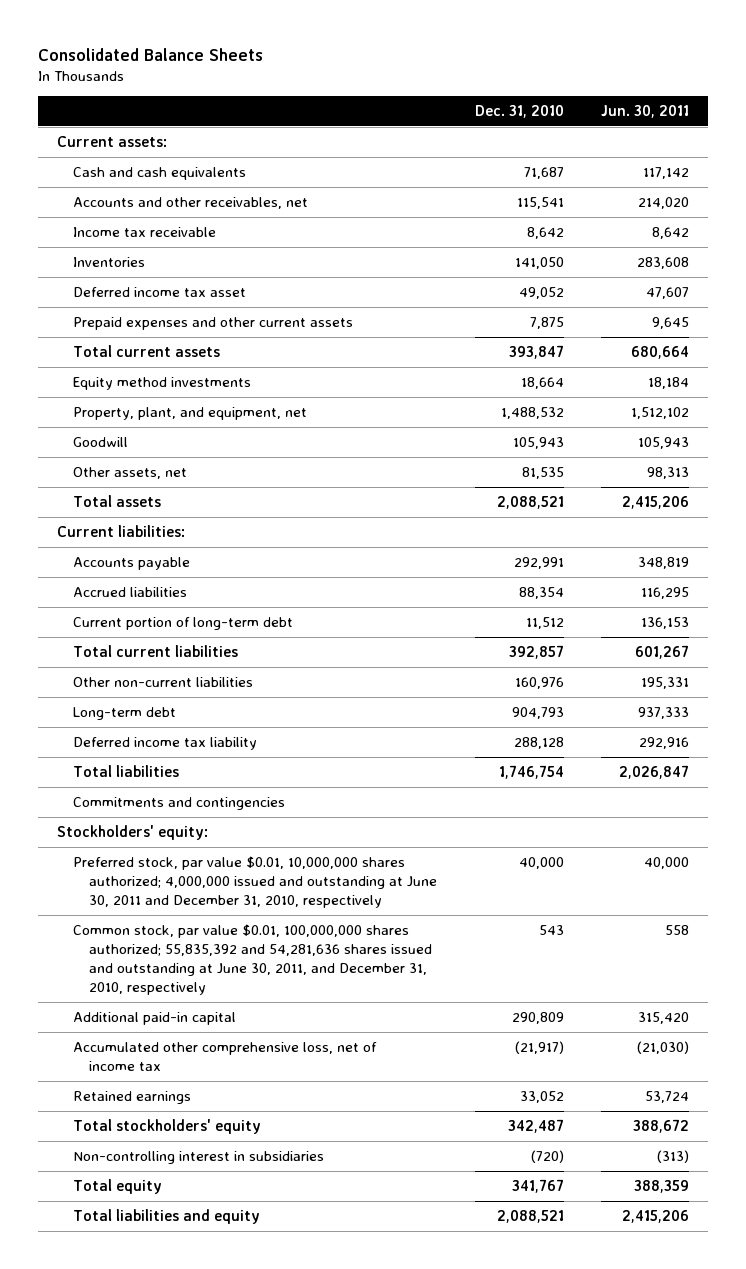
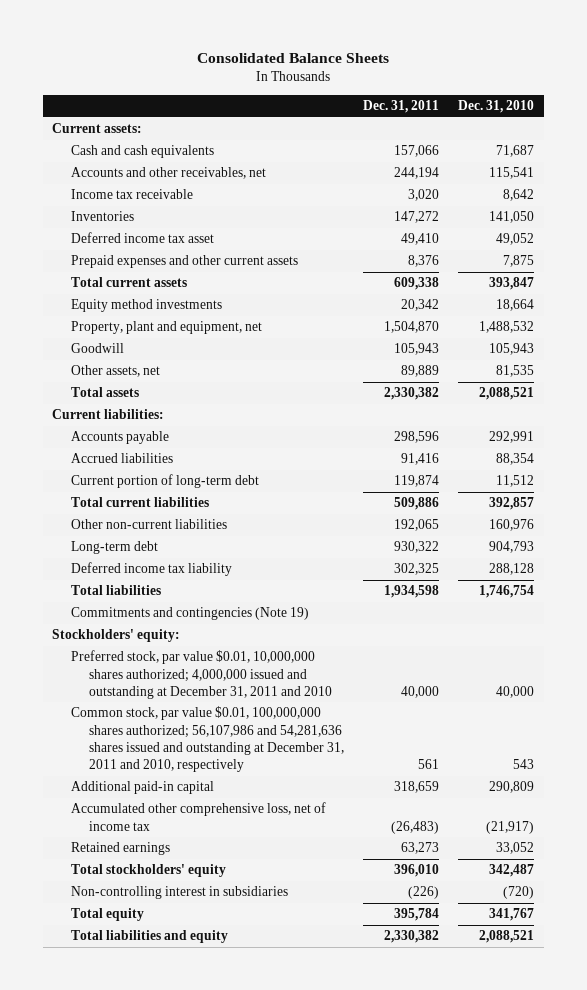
- | Dec. 31, 2010 | Jun. 30, 2011
+ | Dec. 31, 2011 | Dec. 31, 2010
- Property, plant, and equipment, net | 1,488,532 | 1,512,102
+ Property, plant and equipment, net | 1,504,870 | 1,488,532
- Commitments and contingencies
+ Commitments and contingencies (Note 19)
- Preferred stock, par value $0.01, 10,000,000 shares authorized; 4,000,000 issued and outstanding at June 30, 2011 and December 31, 2010, respectively | 40,000 | 40,000
- Common stock, par value $0.01, 100,000,000 shares authorized; 55,835,392 and 54,281,636 shares issued and outstanding at June 30, 2011, and December 31, 2010, respectively | 543 | 558
+ Preferred stock, par value $0.01, 10,000,000 shares authorized; 4,000,000 issued and outstanding at December 31, 2011 and 2010 | 40,000 | 40,000
+ Common stock, par value $0.01, 100,000,000 shares authorized; 56,107,986 and 54,281,636 shares issued and outstanding at December 31, 2011 and 2010, respectively | 561 | 543

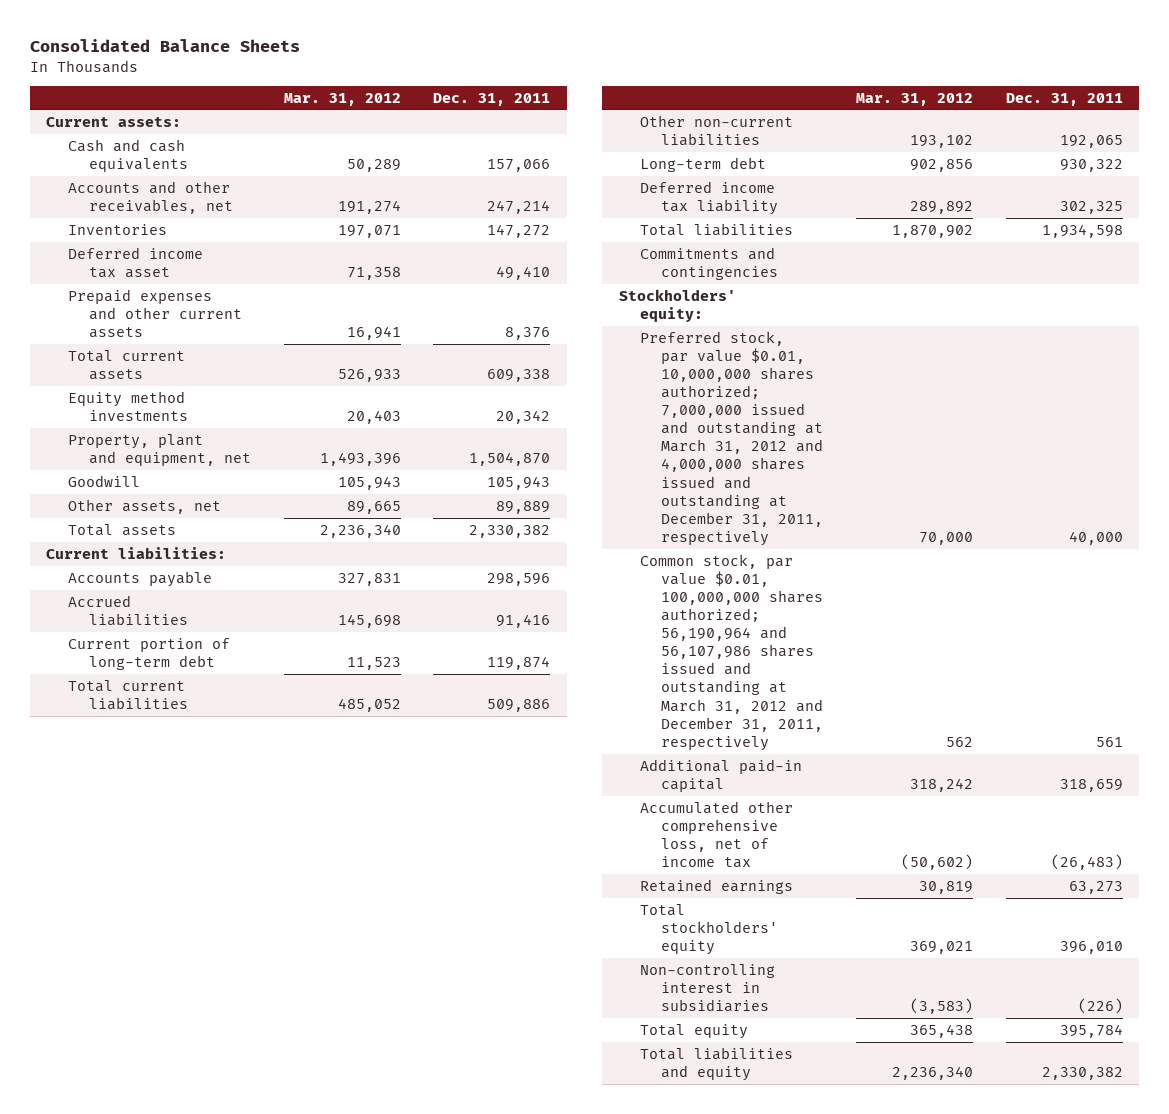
- | Dec. 31, 2011 | Dec. 31, 2010
+ | Mar. 31, 2012 | Dec. 31, 2011
- Accounts and other receivables, net | 244,194 | 115,541
- Income tax receivable | 3,020 | 8,642
+ Accounts and other receivables, net | 191,274 | 247,214
- Commitments and contingencies (Note 19)
+ Commitments and contingencies
- Preferred stock, par value $0.01, 10,000,000 shares authorized; 4,000,000 issued and outstanding at December 31, 2011 and 2010 | 40,000 | 40,000
- Common stock, par value $0.01, 100,000,000 shares authorized; 56,107,986 and 54,281,636 shares issued and outstanding at December 31, 2011 and 2010, respectively | 561 | 543
+ Preferred stock, par value $0.01, 10,000,000 shares authorized; 7,000,000 issued and outstanding at March 31, 2012 and 4,000,000 shares issued and outstanding at December 31, 2011, respectively | 70,000 | 40,000
+ Common stock, par value $0.01, 100,000,000 shares authorized; 56,190,964 and 56,107,986 shares issued and outstanding at March 31, 2012 and December 31, 2011, respectively | 562 | 561

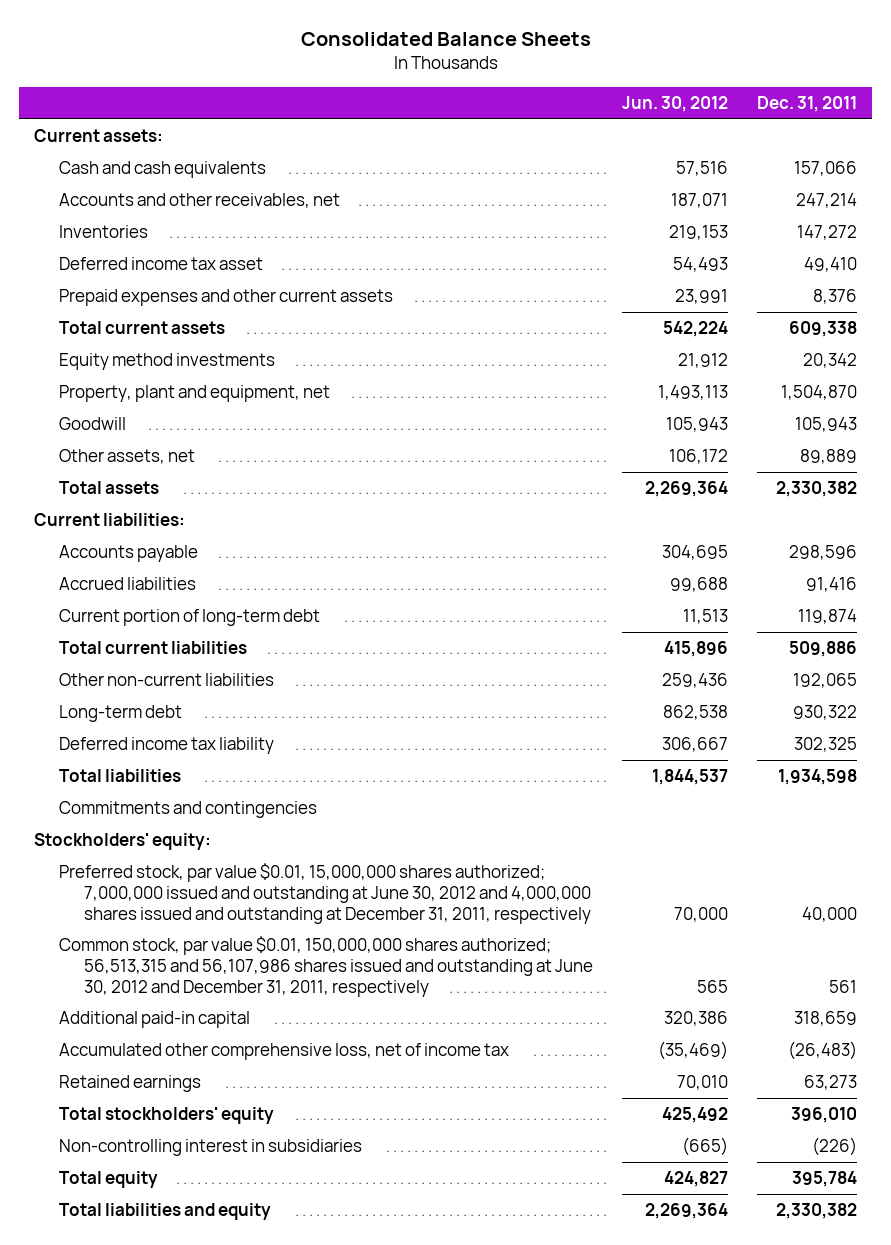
- | Mar. 31, 2012 | Dec. 31, 2011
+ | Jun. 30, 2012 | Dec. 31, 2011
- Preferred stock, par value $0.01, 10,000,000 shares authorized; 7,000,000 issued and outstanding at March 31, 2012 and 4,000,000 shares issued and outstanding at December 31, 2011, respectively | 70,000 | 40,000
- Common stock, par value $0.01, 100,000,000 shares authorized; 56,190,964 and 56,107,986 shares issued and outstanding at March 31, 2012 and December 31, 2011, respectively | 562 | 561
+ Preferred stock, par value $0.01, 15,000,000 shares authorized; 7,000,000 issued and outstanding at June 30, 2012 and 4,000,000 shares issued and outstanding at December 31, 2011, respectively | 70,000 | 40,000
+ Common stock, par value $0.01, 150,000,000 shares authorized; 56,513,315 and 56,107,986 shares issued and outstanding at June 30, 2012 and December 31, 2011, respectively | 565 | 561

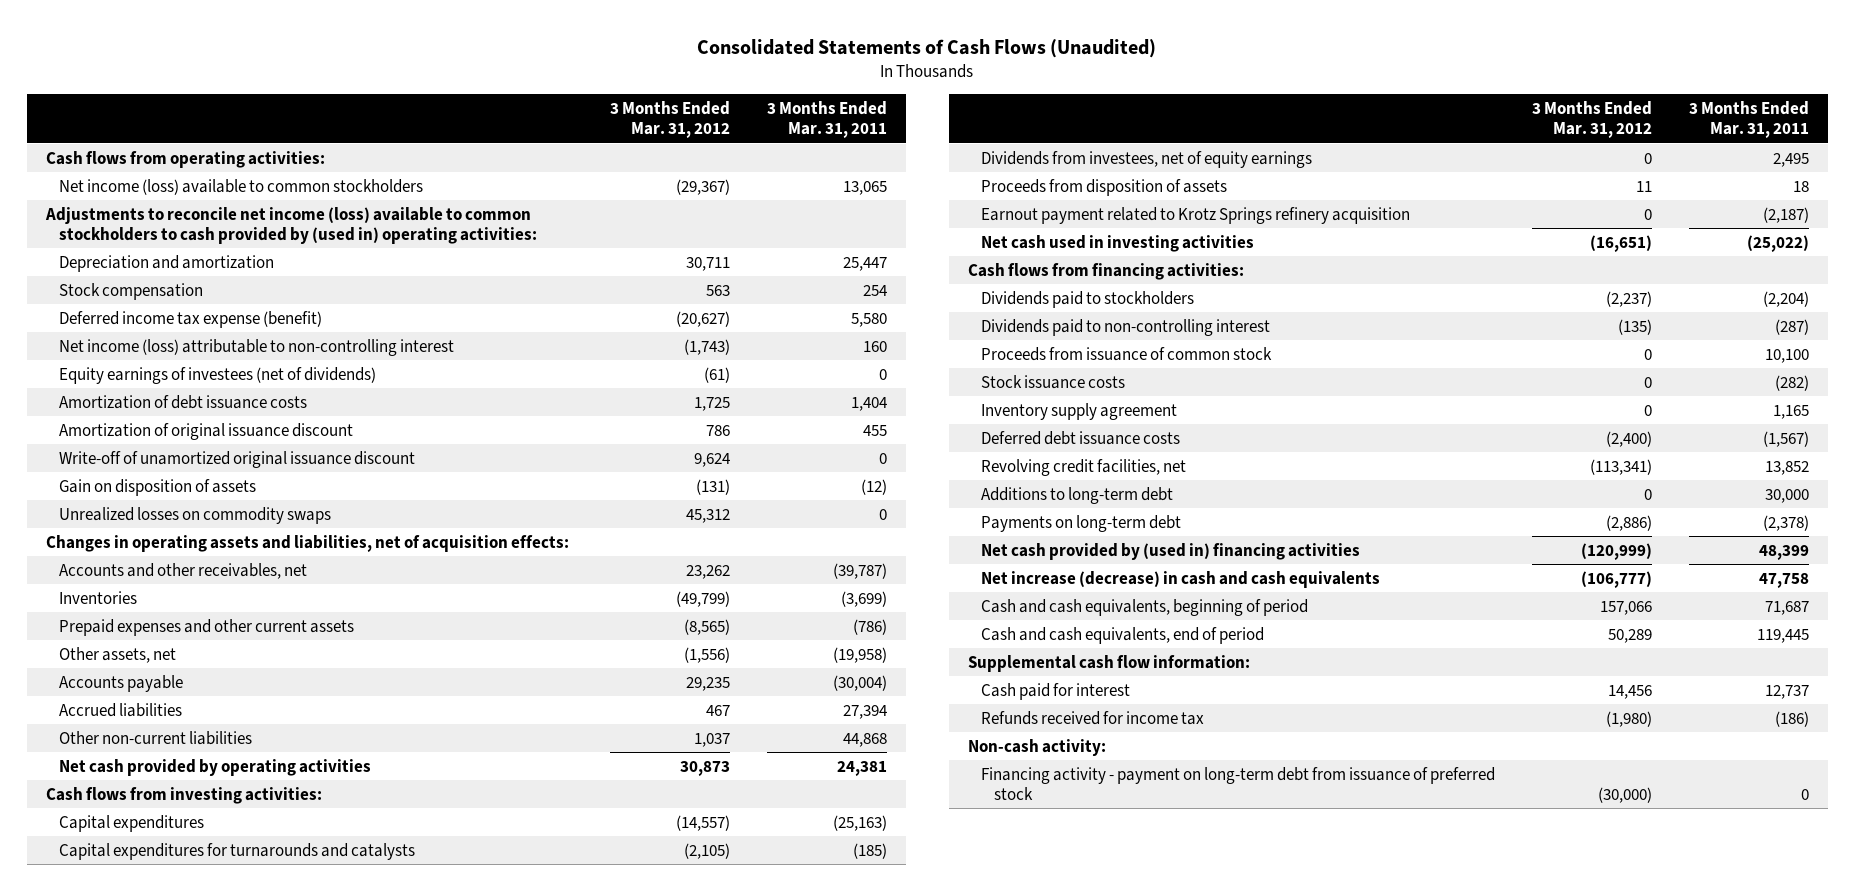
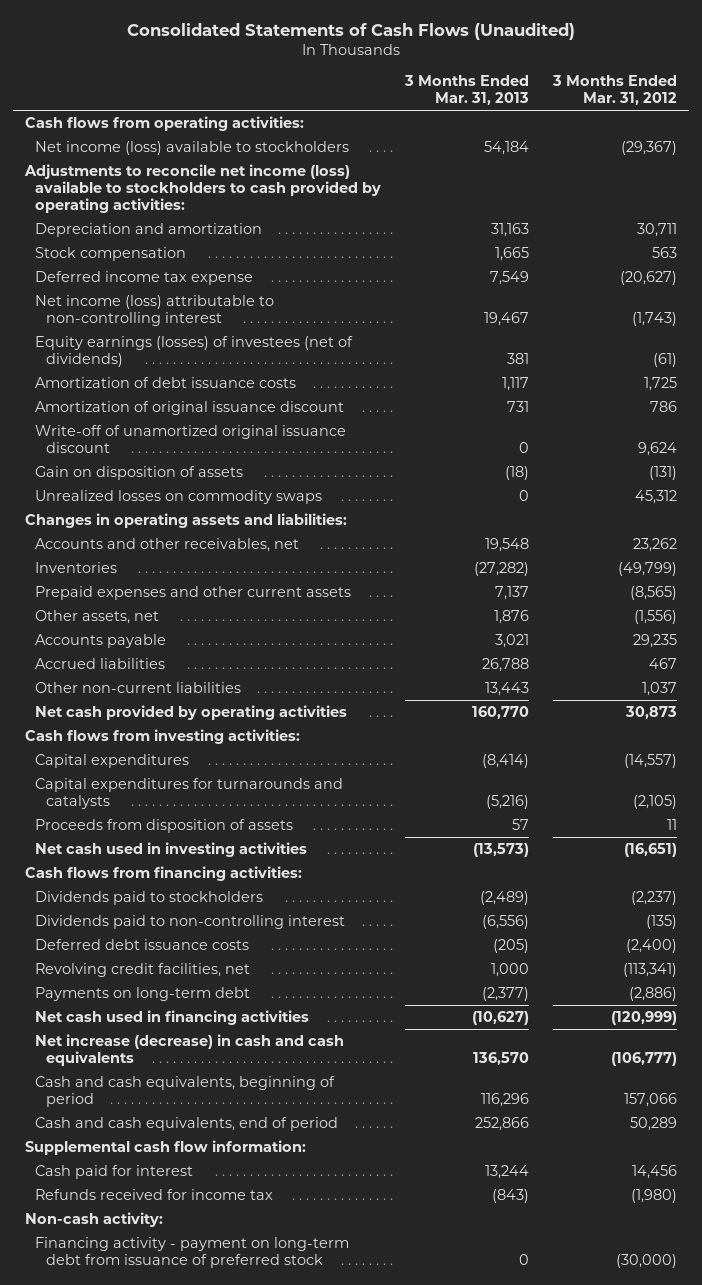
- | 3 Months Ended Mar. 31, 2012 | 3 Months Ended Mar. 31, 2011
+ | 3 Months Ended Mar. 31, 2013 | 3 Months Ended Mar. 31, 2012
- Net income (loss) available to common stockholders | (29,367) | 13,065
- Adjustments to reconcile net income (loss) available to common stockholders to cash provided by (used in) operating activities:
+ Net income (loss) available to stockholders | 54,184 | (29,367)
+ Adjustments to reconcile net income (loss) available to stockholders to cash provided by operating activities:
- Deferred income tax expense (benefit) | (20,627) | 5,580
+ Deferred income tax expense | 7,549 | (20,627)
- Equity earnings of investees (net of dividends) | (61) | 0
+ Equity earnings (losses) of investees (net of dividends) | 381 | (61)
- Changes in operating assets and liabilities, net of acquisition effects:
+ Changes in operating assets and liabilities:
- Dividends from investees, net of equity earnings | 0 | 2,495
- Earnout payment related to Krotz Springs refinery acquisition | 0 | (2,187)
- Proceeds from issuance of common stock | 0 | 10,100
- Stock issuance costs | 0 | (282)
- Inventory supply agreement | 0 | 1,165
- Additions to long-term debt | 0 | 30,000
- Net cash provided by (used in) financing activities | (120,999) | 48,399
+ Net cash used in financing activities | (10,627) | (120,999)

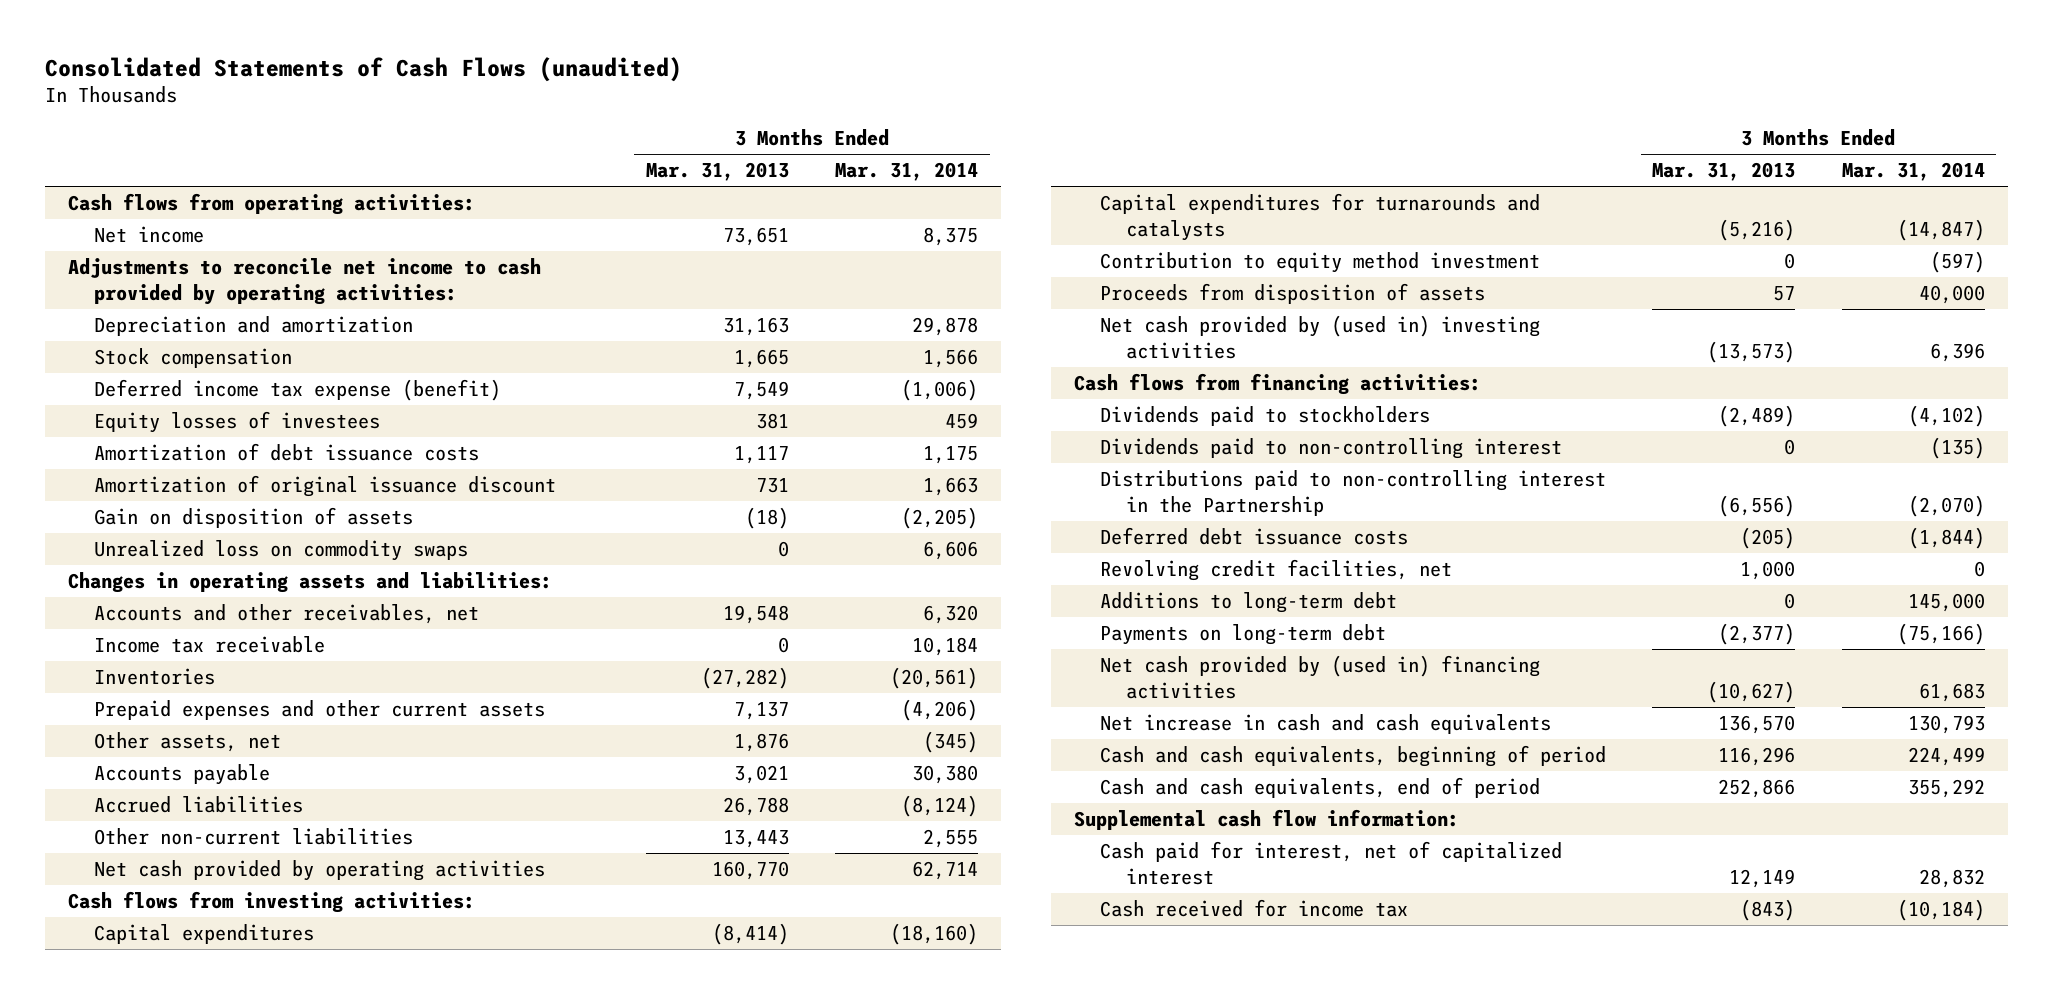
- Consolidated Statements of Cash Flows (Unaudited)
+ Consolidated Statements of Cash Flows (unaudited)
- | 3 Months Ended Mar. 31, 2013 | 3 Months Ended Mar. 31, 2012
+ | 3 Months Ended Mar. 31, 2013 | 3 Months Ended Mar. 31, 2014
- Net income (loss) available to stockholders | 54,184 | (29,367)
- Adjustments to reconcile net income (loss) available to stockholders to cash provided by operating activities:
+ Net income | 73,651 | 8,375
+ Adjustments to reconcile net income to cash provided by operating activities:
- Deferred income tax expense | 7,549 | (20,627)
- Net income (loss) attributable to non-controlling interest | 19,467 | (1,743)
- Equity earnings (losses) of investees (net of dividends) | 381 | (61)
+ Deferred income tax expense (benefit) | 7,549 | (1,006)
+ Equity losses of investees | 381 | 459
- Write-off of unamortized original issuance discount | 0 | 9,624
- Unrealized losses on commodity swaps | 0 | 45,312
+ Unrealized loss on commodity swaps | 0 | 6,606
+ Income tax receivable | 0 | 10,184
+ Contribution to equity method investment | 0 | (597)
- Net cash used in investing activities | (13,573) | (16,651)
+ Net cash provided by (used in) investing activities | (13,573) | 6,396
- Dividends paid to non-controlling interest | (6,556) | (135)
+ Dividends paid to non-controlling interest | 0 | (135)
+ Distributions paid to non-controlling interest in the Partnership | (6,556) | (2,070)
+ Additions to long-term debt | 0 | 145,000
- Net cash used in financing activities | (10,627) | (120,999)
- Net increase (decrease) in cash and cash equivalents | 136,570 | (106,777)
+ Net cash provided by (used in) financing activities | (10,627) | 61,683
+ Net increase in cash and cash equivalents | 136,570 | 130,793
- Cash paid for interest | 13,244 | 14,456
- Refunds received for income tax | (843) | (1,980)
- Non-cash activity:
- Financing activity - payment on long-term debt from issuance of preferred stock | 0 | (30,000)
+ Cash paid for interest, net of capitalized interest | 12,149 | 28,832
+ Cash received for income tax | (843) | (10,184)

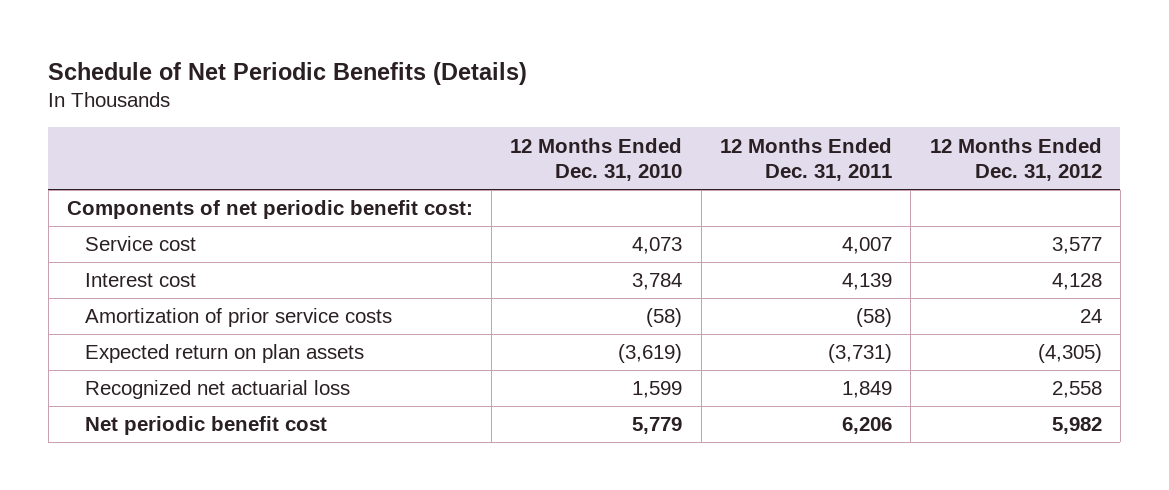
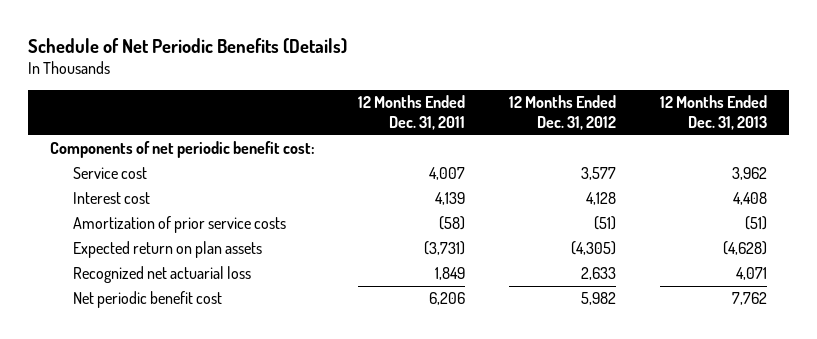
- | 12 Months Ended Dec. 31, 2010 | 12 Months Ended Dec. 31, 2011 | 12 Months Ended Dec. 31, 2012
+ | 12 Months Ended Dec. 31, 2011 | 12 Months Ended Dec. 31, 2012 | 12 Months Ended Dec. 31, 2013
- Amortization of prior service costs | (58) | (58) | 24
+ Amortization of prior service costs | (58) | (51) | (51)
- Recognized net actuarial loss | 1,599 | 1,849 | 2,558
+ Recognized net actuarial loss | 1,849 | 2,633 | 4,071

